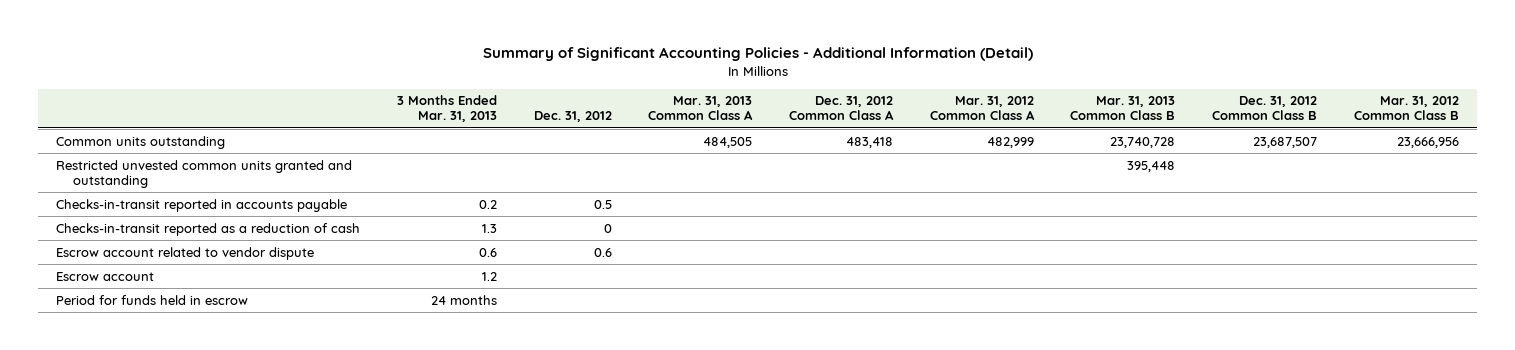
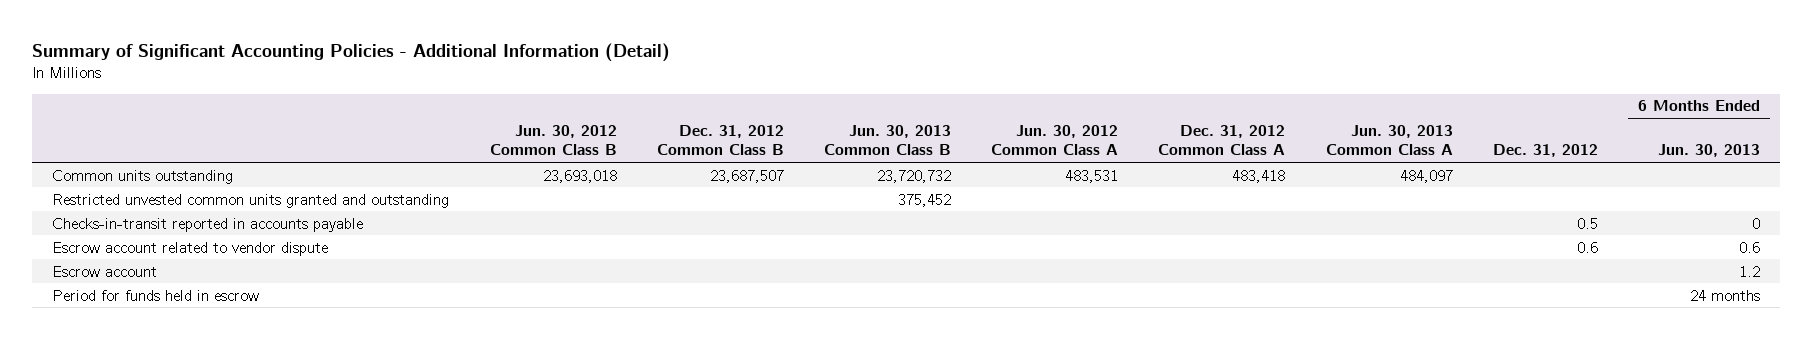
- | 3 Months Ended Mar. 31, 2013 | Dec. 31, 2012 | Mar. 31, 2013 Common Class A | Dec. 31, 2012 Common Class A | Mar. 31, 2012 Common Class A | Mar. 31, 2013 Common Class B | Dec. 31, 2012 Common Class B | Mar. 31, 2012 Common Class B
+ | Jun. 30, 2012 Common Class B | Dec. 31, 2012 Common Class B | Jun. 30, 2013 Common Class B | Jun. 30, 2012 Common Class A | Dec. 31, 2012 Common Class A | Jun. 30, 2013 Common Class A | Dec. 31, 2012 | 6 Months Ended Jun. 30, 2013
- Checks-in-transit reported as a reduction of cash | 1.3 | 0 | | | | | |

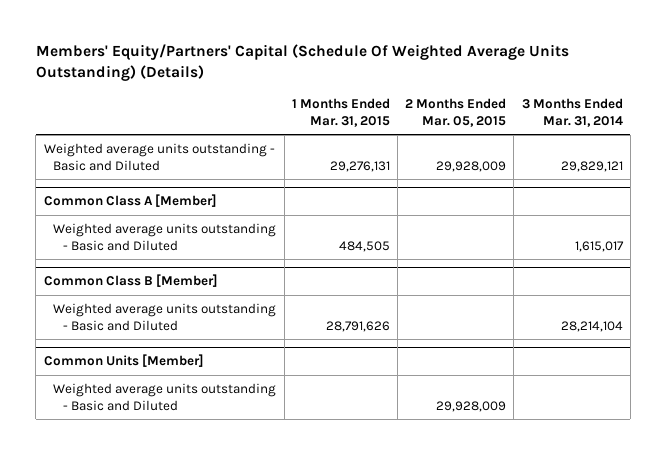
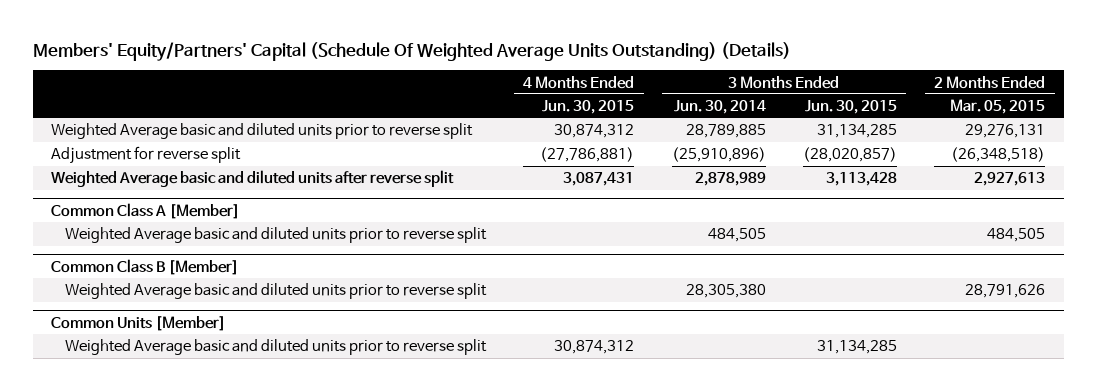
- | 1 Months Ended Mar. 31, 2015 | 2 Months Ended Mar. 05, 2015 | 3 Months Ended Mar. 31, 2014
+ | 4 Months Ended Jun. 30, 2015 | 3 Months Ended Jun. 30, 2014 | 3 Months Ended Jun. 30, 2015 | 2 Months Ended Mar. 05, 2015
- Weighted average units outstanding - Basic and Diluted | 29,276,131 | 29,928,009 | 29,829,121
+ Weighted Average basic and diluted units prior to reverse split | 30,874,312 | 28,789,885 | 31,134,285 | 29,276,131
+ Adjustment for reverse split | (27,786,881) | (25,910,896) | (28,020,857) | (26,348,518)
+ Weighted Average basic and diluted units after reverse split | 3,087,431 | 2,878,989 | 3,113,428 | 2,927,613
@ Common Class A [Member]
- Weighted average units outstanding - Basic and Diluted | 484,505 | | 1,615,017
+ Weighted Average basic and diluted units prior to reverse split | | 484,505 | | 484,505
@ Common Class B [Member]
- Weighted average units outstanding - Basic and Diluted | 28,791,626 | | 28,214,104
+ Weighted Average basic and diluted units prior to reverse split | | 28,305,380 | | 28,791,626
@ Common Units [Member]
- Weighted average units outstanding - Basic and Diluted | | 29,928,009 |
+ Weighted Average basic and diluted units prior to reverse split | 30,874,312 | | 31,134,285 |

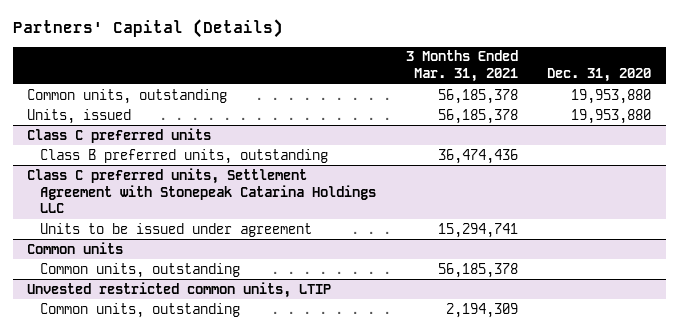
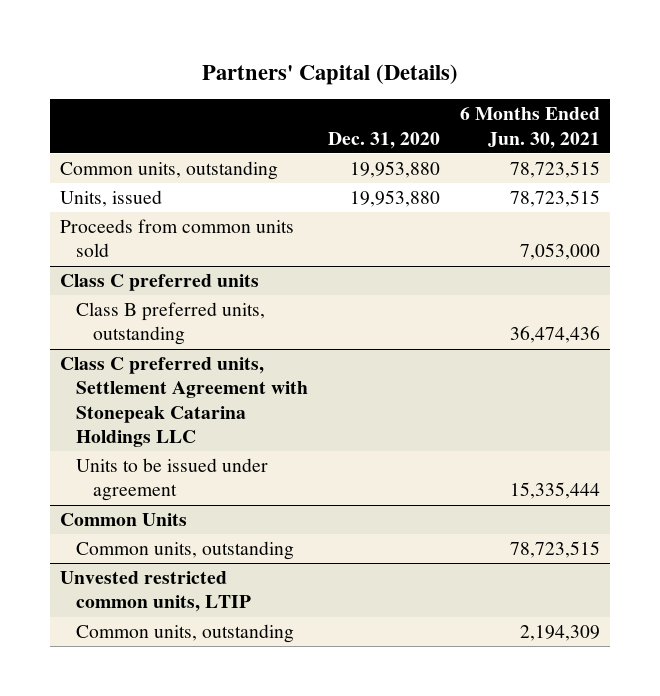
- | 3 Months Ended Mar. 31, 2021 | Dec. 31, 2020
+ | Dec. 31, 2020 | 6 Months Ended Jun. 30, 2021
+ Proceeds from common units sold | | 7,053,000
- Common units
+ Common Units

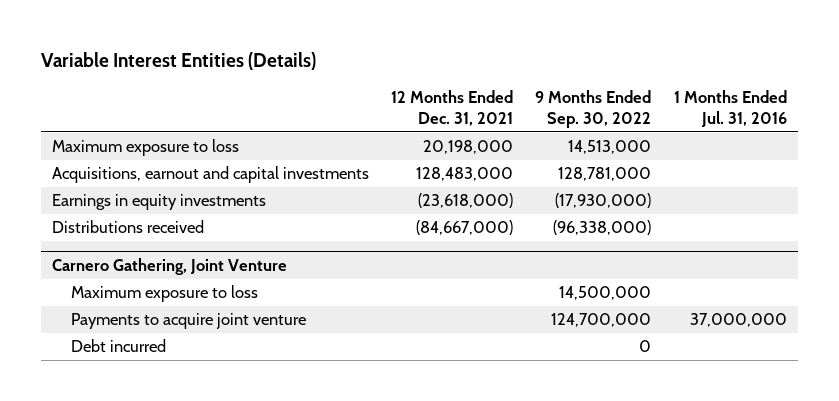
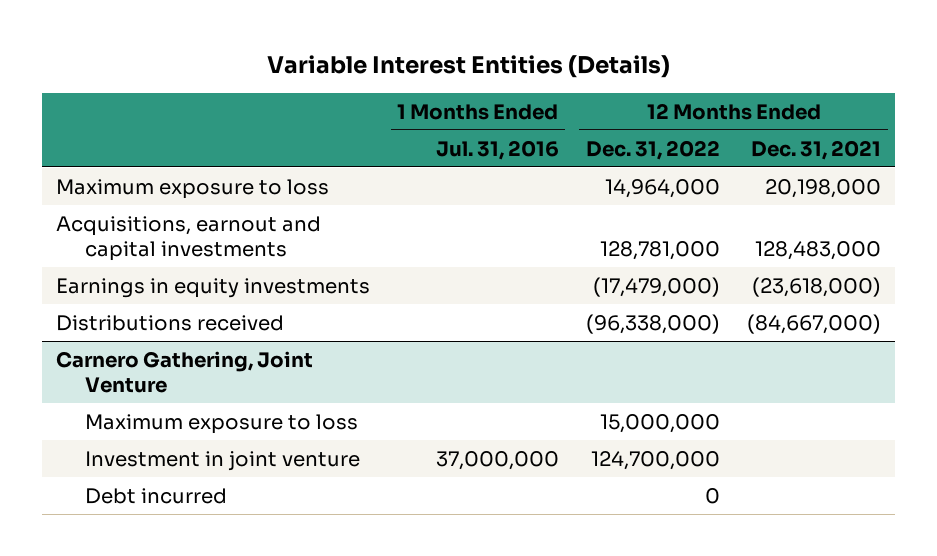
- | 12 Months Ended Dec. 31, 2021 | 9 Months Ended Sep. 30, 2022 | 1 Months Ended Jul. 31, 2016
+ | 1 Months Ended Jul. 31, 2016 | 12 Months Ended Dec. 31, 2022 | 12 Months Ended Dec. 31, 2021
@ Carnero Gathering, Joint Venture
- Payments to acquire joint venture | | 124,700,000 | 37,000,000
+ Investment in joint venture | 37,000,000 | 124,700,000 |

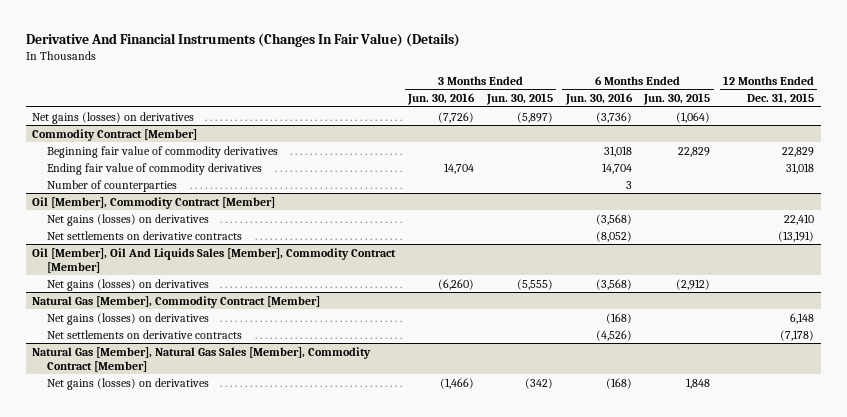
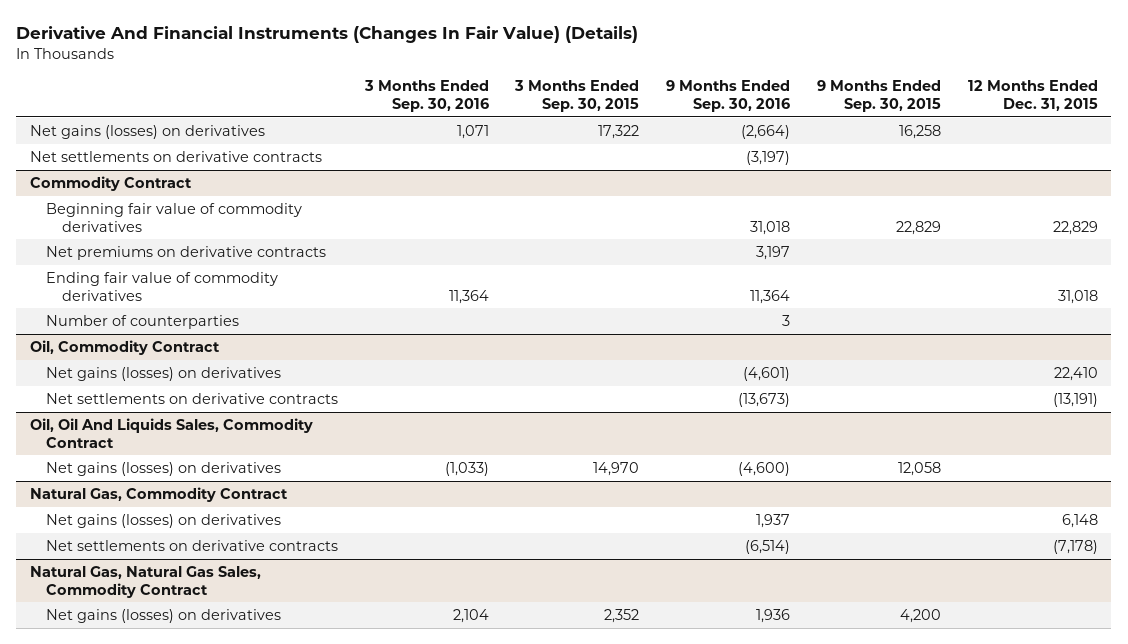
- | 3 Months Ended Jun. 30, 2016 | 3 Months Ended Jun. 30, 2015 | 6 Months Ended Jun. 30, 2016 | 6 Months Ended Jun. 30, 2015 | 12 Months Ended Dec. 31, 2015
+ | 3 Months Ended Sep. 30, 2016 | 3 Months Ended Sep. 30, 2015 | 9 Months Ended Sep. 30, 2016 | 9 Months Ended Sep. 30, 2015 | 12 Months Ended Dec. 31, 2015
- Commodity Contract [Member]
+ Net settlements on derivative contracts | | | (3,197) | |
+ Commodity Contract
+ Net premiums on derivative contracts | | | 3,197 | |
- Oil [Member], Commodity Contract [Member]
+ Oil, Commodity Contract
- Oil [Member], Oil And Liquids Sales [Member], Commodity Contract [Member]
+ Oil, Oil And Liquids Sales, Commodity Contract
- Natural Gas [Member], Commodity Contract [Member]
+ Natural Gas, Commodity Contract
- Natural Gas [Member], Natural Gas Sales [Member], Commodity Contract [Member]
+ Natural Gas, Natural Gas Sales, Commodity Contract

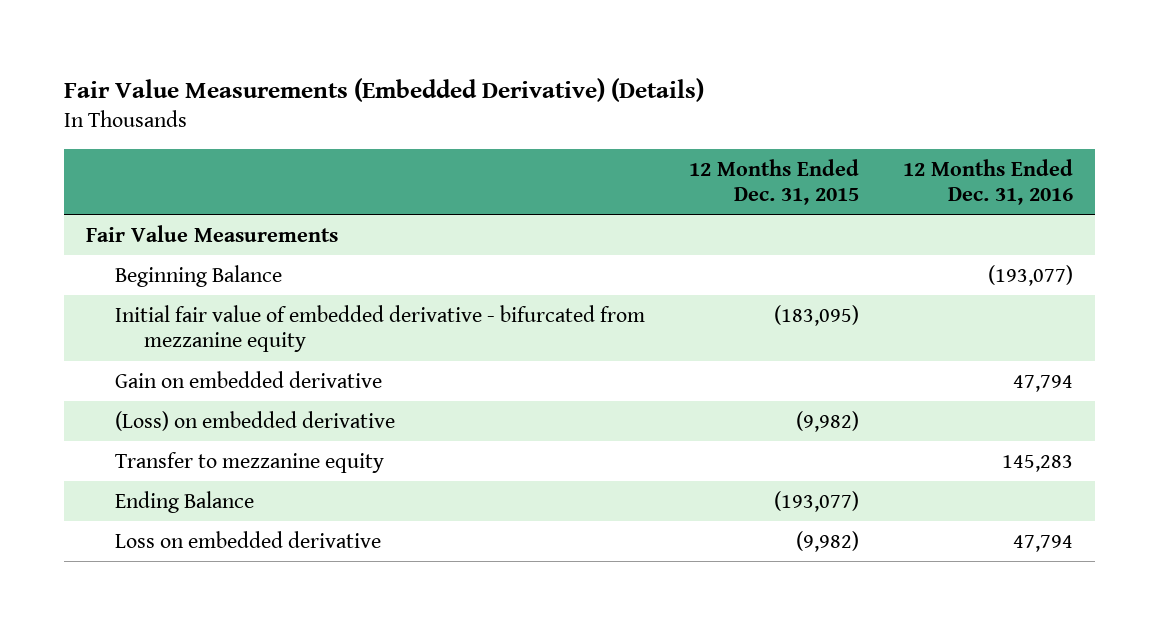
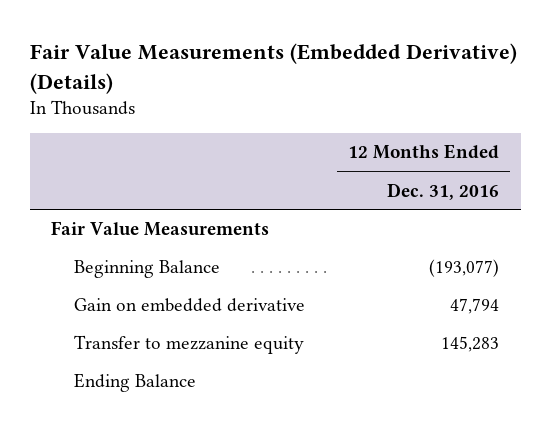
- | 12 Months Ended Dec. 31, 2015 | 12 Months Ended Dec. 31, 2016
+ | 12 Months Ended Dec. 31, 2016
- Initial fair value of embedded derivative - bifurcated from mezzanine equity | (183,095) |
- (Loss) on embedded derivative | (9,982) |
- Loss on embedded derivative | (9,982) | 47,794

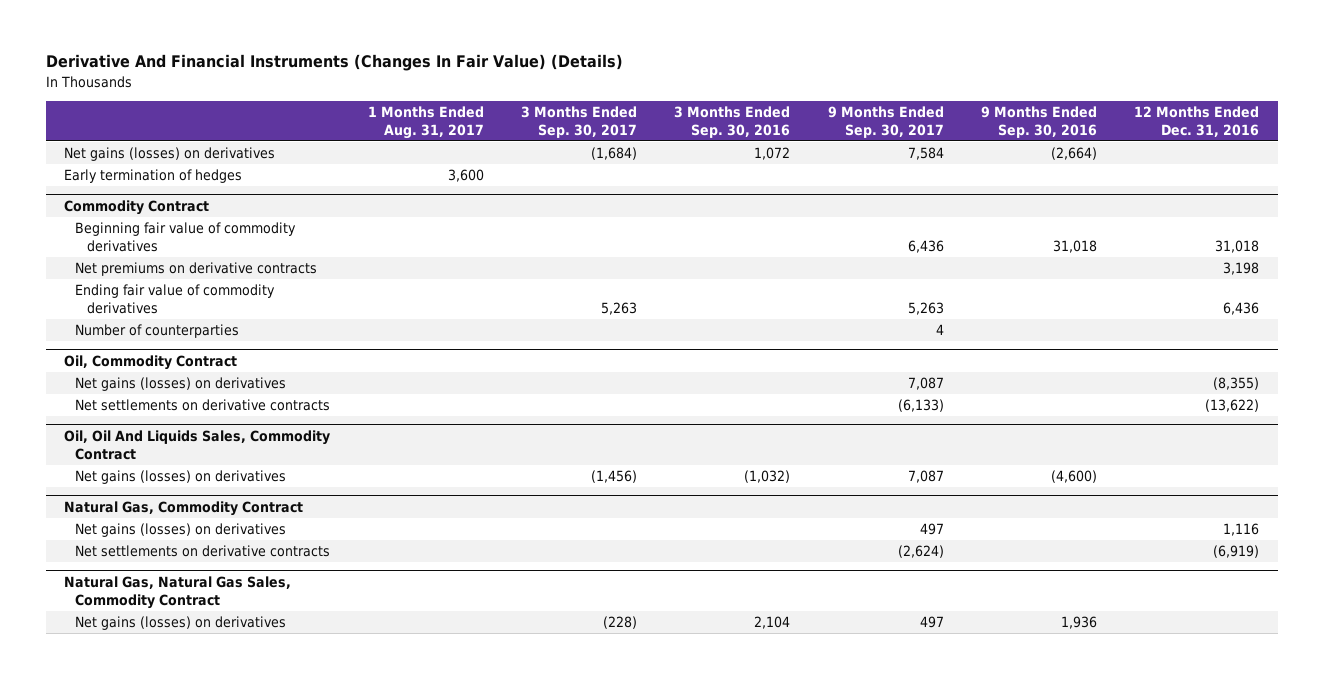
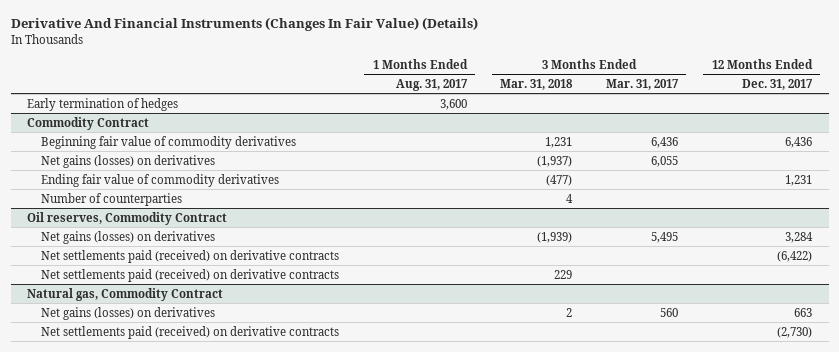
- | 1 Months Ended Aug. 31, 2017 | 3 Months Ended Sep. 30, 2017 | 3 Months Ended Sep. 30, 2016 | 9 Months Ended Sep. 30, 2017 | 9 Months Ended Sep. 30, 2016 | 12 Months Ended Dec. 31, 2016
+ | 1 Months Ended Aug. 31, 2017 | 3 Months Ended Mar. 31, 2018 | 3 Months Ended Mar. 31, 2017 | 12 Months Ended Dec. 31, 2017
- Net gains (losses) on derivatives | | (1,684) | 1,072 | 7,584 | (2,664) |
@ Commodity Contract
- Net premiums on derivative contracts | | | | | | 3,198
+ Net gains (losses) on derivatives | | (1,937) | 6,055 |
- Oil, Commodity Contract
+ Oil reserves, Commodity Contract
- Net settlements on derivative contracts | | | | (6,133) | | (13,622)
- Oil, Oil And Liquids Sales, Commodity Contract
- Net gains (losses) on derivatives | | (1,456) | (1,032) | 7,087 | (4,600) |
- Natural Gas, Commodity Contract
+ Net settlements paid (received) on derivative contracts | | | | (6,422)
+ Net settlements paid (received) on derivative contracts | | 229 | |
+ Natural gas, Commodity Contract
- Net settlements on derivative contracts | | | | (2,624) | | (6,919)
- Natural Gas, Natural Gas Sales, Commodity Contract
- Net gains (losses) on derivatives | | (228) | 2,104 | 497 | 1,936 |
+ Net settlements paid (received) on derivative contracts | | | | (2,730)

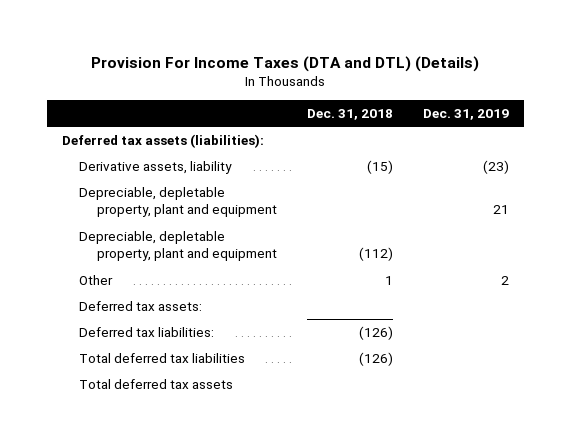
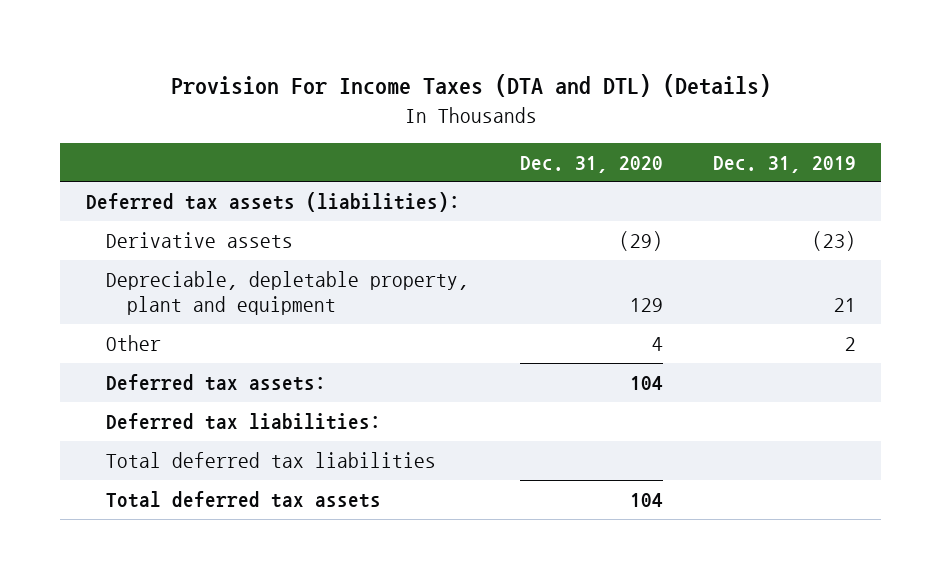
- | Dec. 31, 2018 | Dec. 31, 2019
+ | Dec. 31, 2020 | Dec. 31, 2019
- Derivative assets, liability | (15) | (23)
+ Derivative assets | (29) | (23)
- Depreciable, depletable property, plant and equipment | (112) |

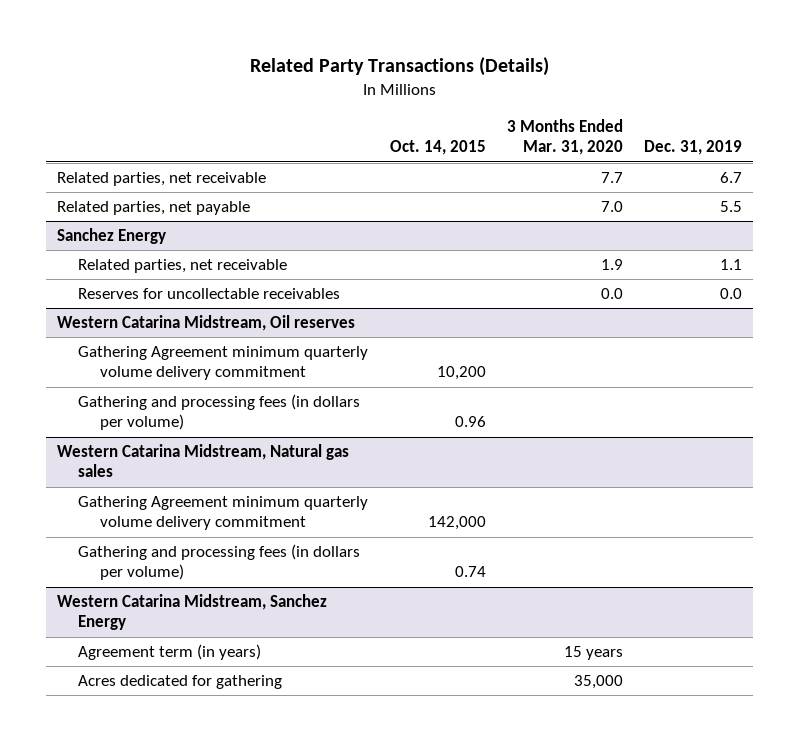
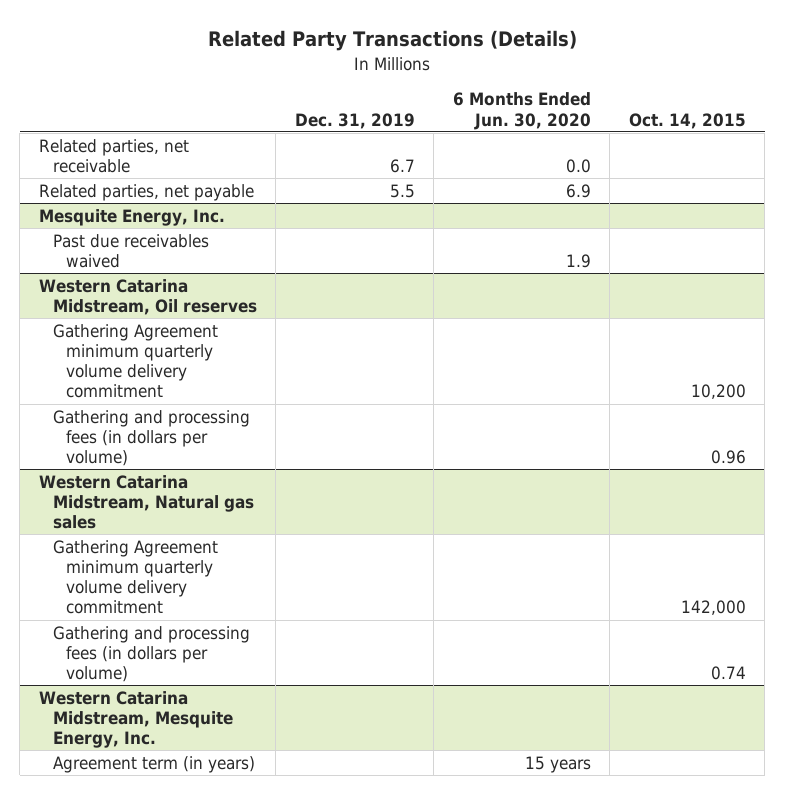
- | Oct. 14, 2015 | 3 Months Ended Mar. 31, 2020 | Dec. 31, 2019
+ | Dec. 31, 2019 | 6 Months Ended Jun. 30, 2020 | Oct. 14, 2015
- Sanchez Energy
- Related parties, net receivable | | 1.9 | 1.1
- Reserves for uncollectable receivables | | 0.0 | 0.0
+ Mesquite Energy, Inc.
+ Past due receivables waived | | 1.9 |
- Western Catarina Midstream, Sanchez Energy
+ Western Catarina Midstream, Mesquite Energy, Inc.
- Acres dedicated for gathering | | 35,000 |

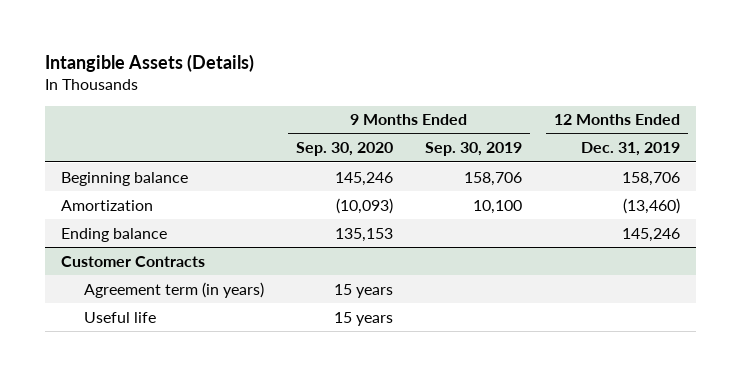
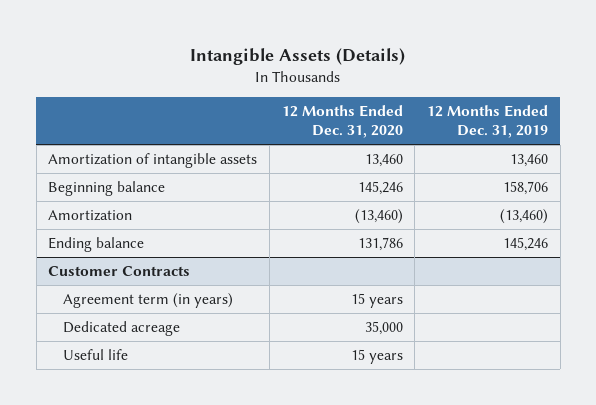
- | 9 Months Ended Sep. 30, 2020 | 9 Months Ended Sep. 30, 2019 | 12 Months Ended Dec. 31, 2019
+ | 12 Months Ended Dec. 31, 2020 | 12 Months Ended Dec. 31, 2019
+ Amortization of intangible assets | 13,460 | 13,460
@ Customer Contracts
+ Dedicated acreage | 35,000 |

